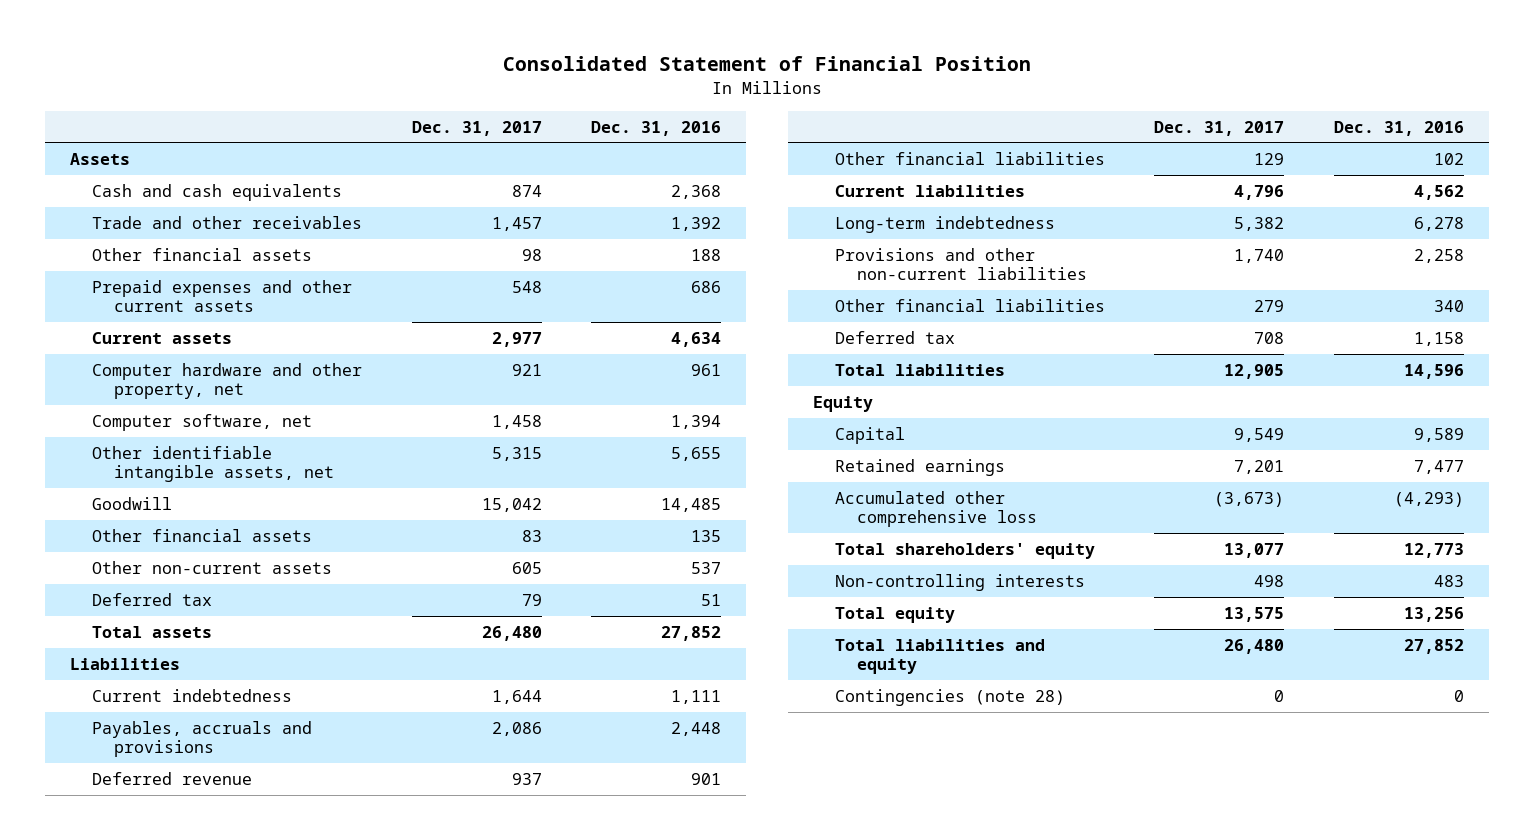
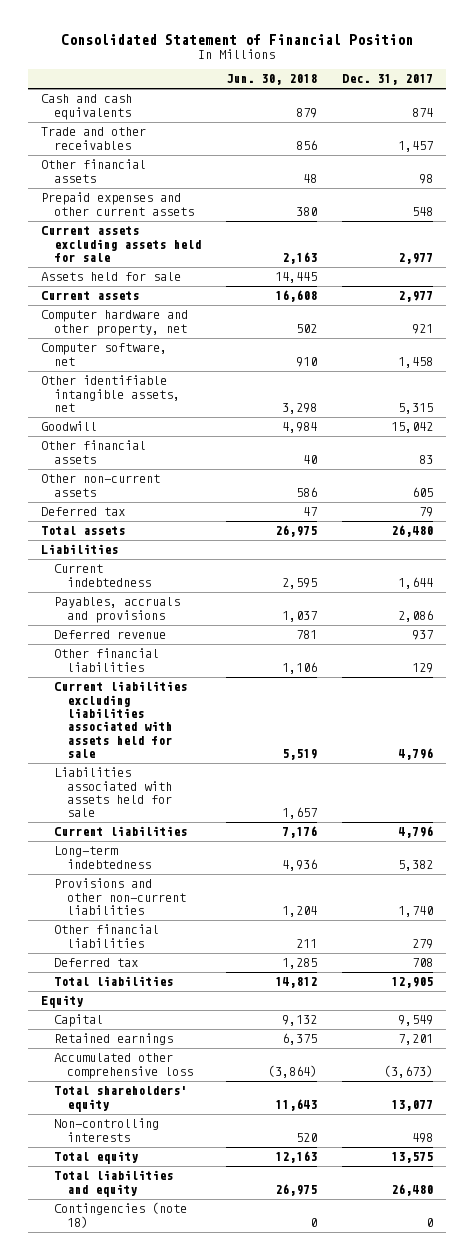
- | Dec. 31, 2017 | Dec. 31, 2016
+ | Jun. 30, 2018 | Dec. 31, 2017
- Assets
+ Current assets excluding assets held for sale | 2,163 | 2,977
+ Assets held for sale | 14,445 |
+ Current liabilities excluding liabilities associated with assets held for sale | 5,519 | 4,796
+ Liabilities associated with assets held for sale | 1,657 |
- Contingencies (note 28) | 0 | 0
+ Contingencies (note 18) | 0 | 0

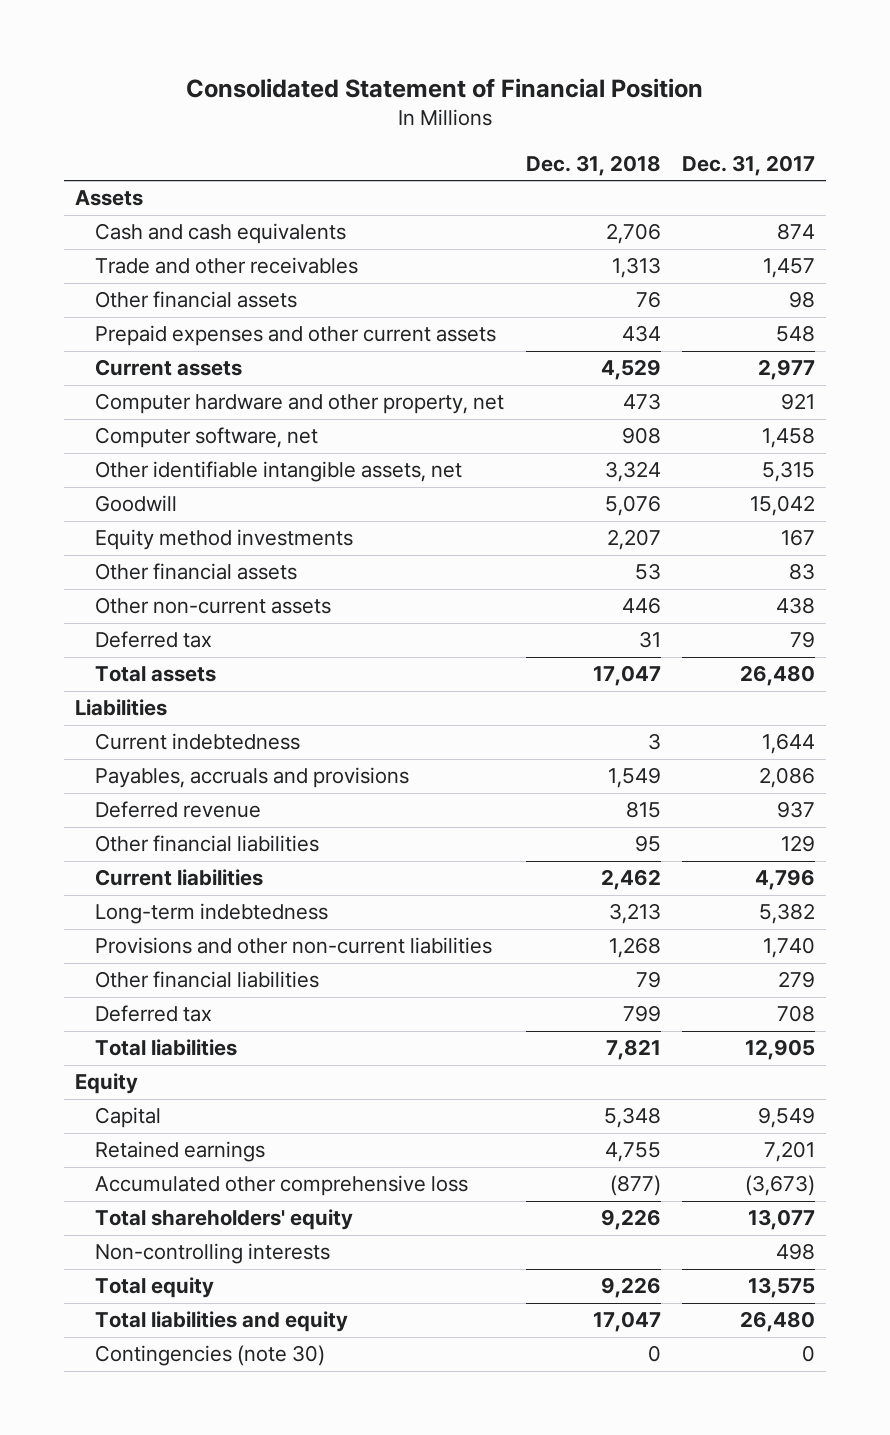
- | Jun. 30, 2018 | Dec. 31, 2017
+ | Dec. 31, 2018 | Dec. 31, 2017
+ Assets
- Current assets excluding assets held for sale | 2,163 | 2,977
- Assets held for sale | 14,445 |
+ Equity method investments | 2,207 | 167
- Other non-current assets | 586 | 605
+ Other non-current assets | 446 | 438
- Current liabilities excluding liabilities associated with assets held for sale | 5,519 | 4,796
- Liabilities associated with assets held for sale | 1,657 |
- Contingencies (note 18) | 0 | 0
+ Contingencies (note 30) | 0 | 0

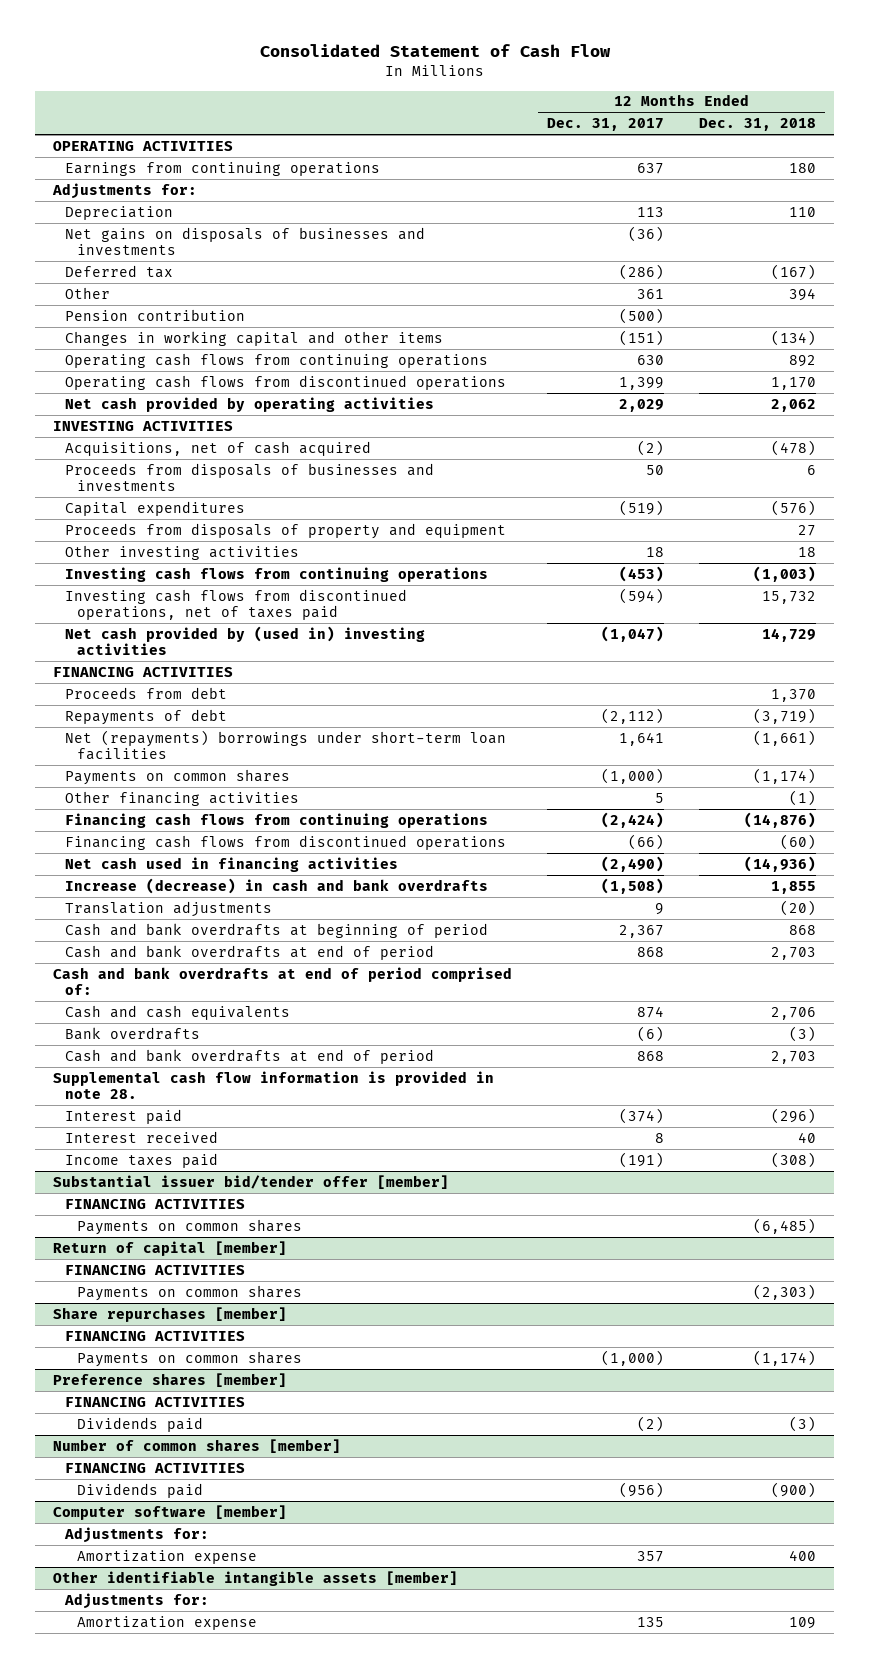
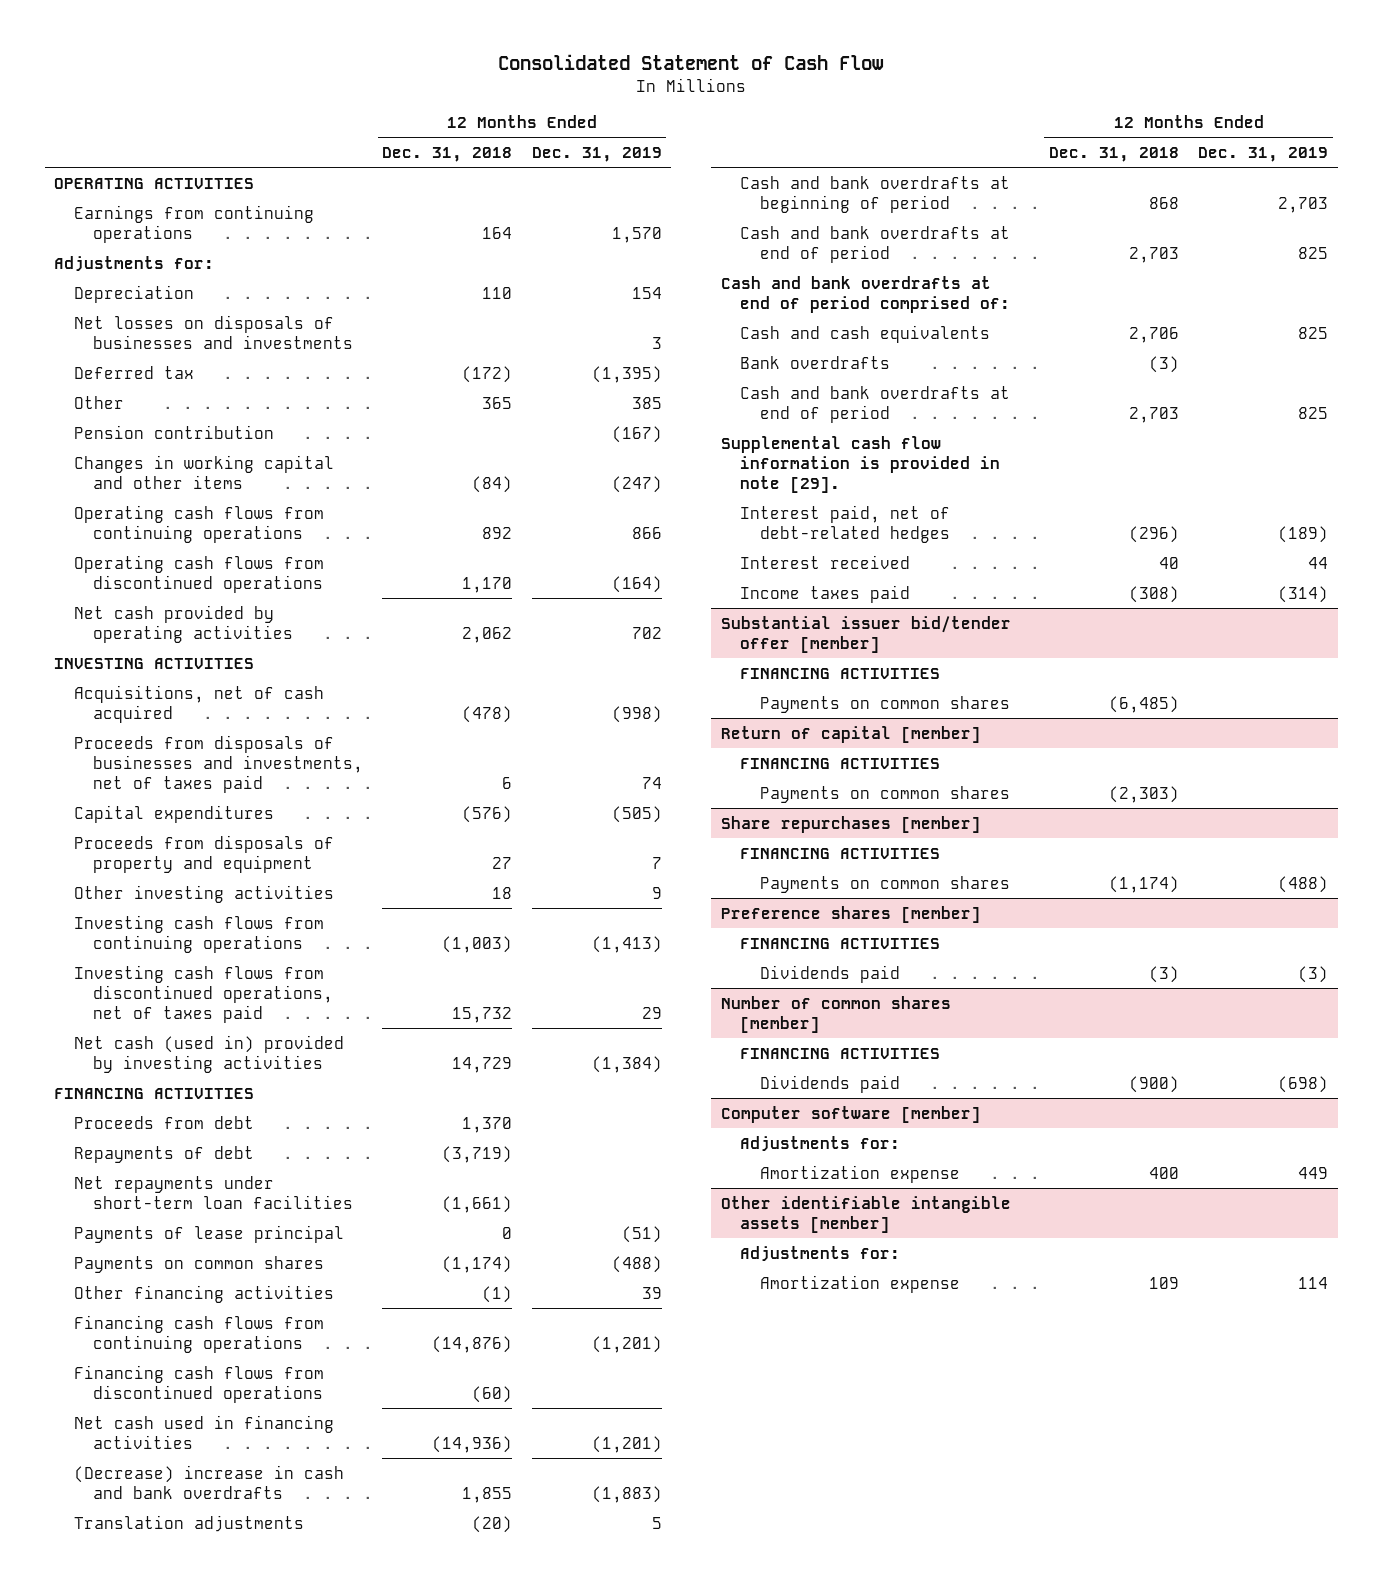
- | 12 Months Ended Dec. 31, 2017 | 12 Months Ended Dec. 31, 2018
+ | 12 Months Ended Dec. 31, 2018 | 12 Months Ended Dec. 31, 2019
- Earnings from continuing operations | 637 | 180
+ Earnings from continuing operations | 164 | 1,570
- Net gains on disposals of businesses and investments | (36) |
- Deferred tax | (286) | (167)
- Other | 361 | 394
+ Net losses on disposals of businesses and investments | | 3
+ Deferred tax | (172) | (1,395)
+ Other | 365 | 385
- Changes in working capital and other items | (151) | (134)
+ Changes in working capital and other items | (84) | (247)
- Proceeds from disposals of businesses and investments | 50 | 6
+ Proceeds from disposals of businesses and investments, net of taxes paid | 6 | 74
- Net cash provided by (used in) investing activities | (1,047) | 14,729
+ Net cash (used in) provided by investing activities | 14,729 | (1,384)
- Net (repayments) borrowings under short-term loan facilities | 1,641 | (1,661)
+ Net repayments under short-term loan facilities | (1,661) |
+ Payments of lease principal | 0 | (51)
- Increase (decrease) in cash and bank overdrafts | (1,508) | 1,855
+ (Decrease) increase in cash and bank overdrafts | 1,855 | (1,883)
- Supplemental cash flow information is provided in note 28.
- Interest paid | (374) | (296)
+ Supplemental cash flow information is provided in note [29].
+ Interest paid, net of debt-related hedges | (296) | (189)

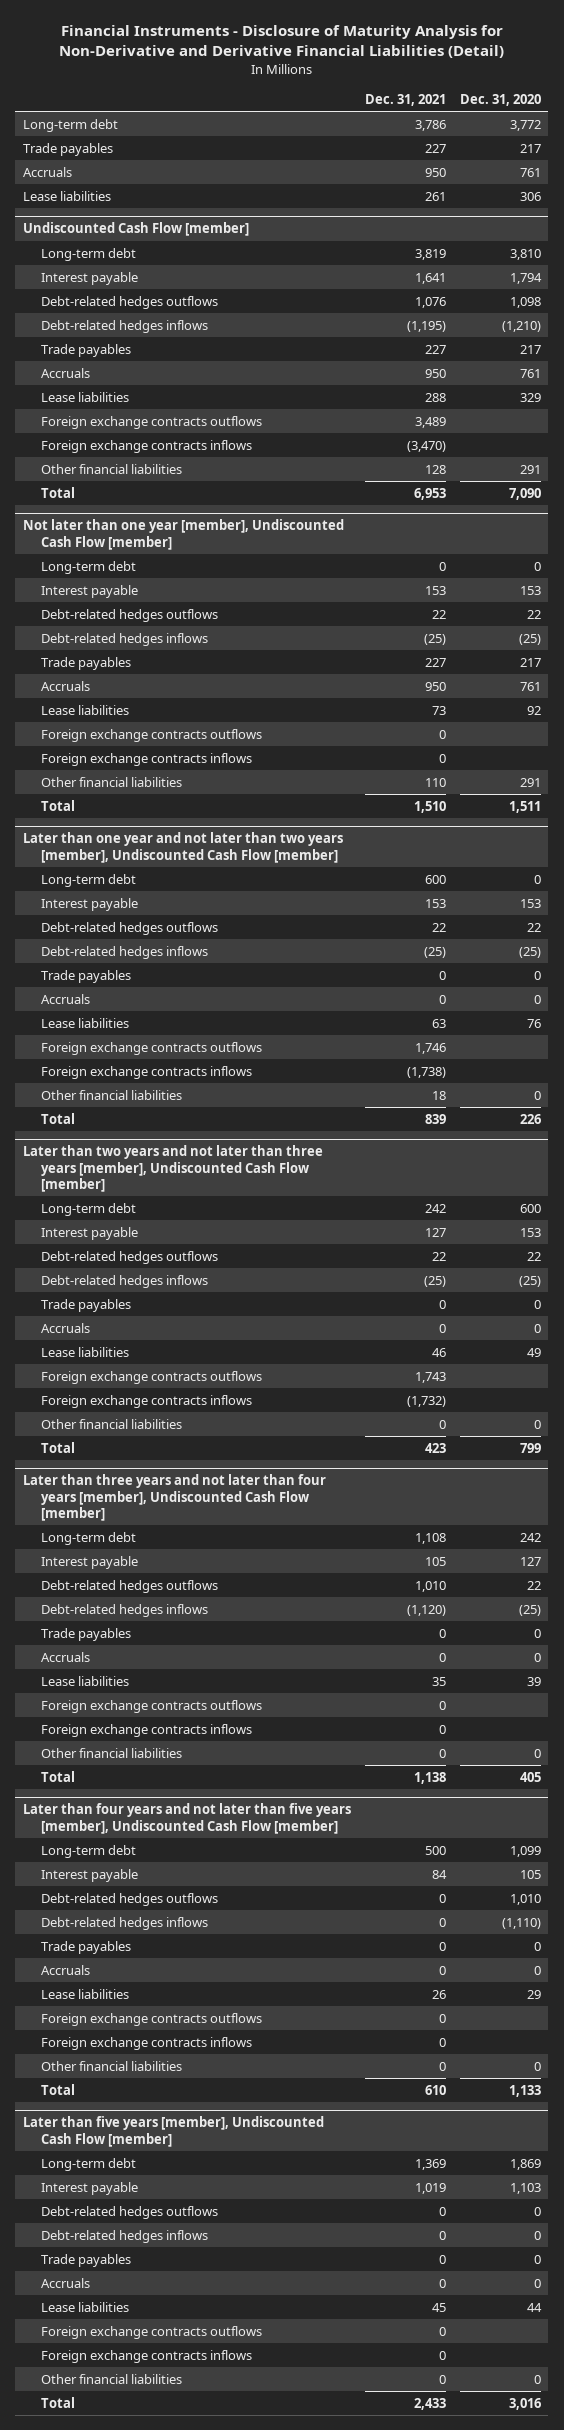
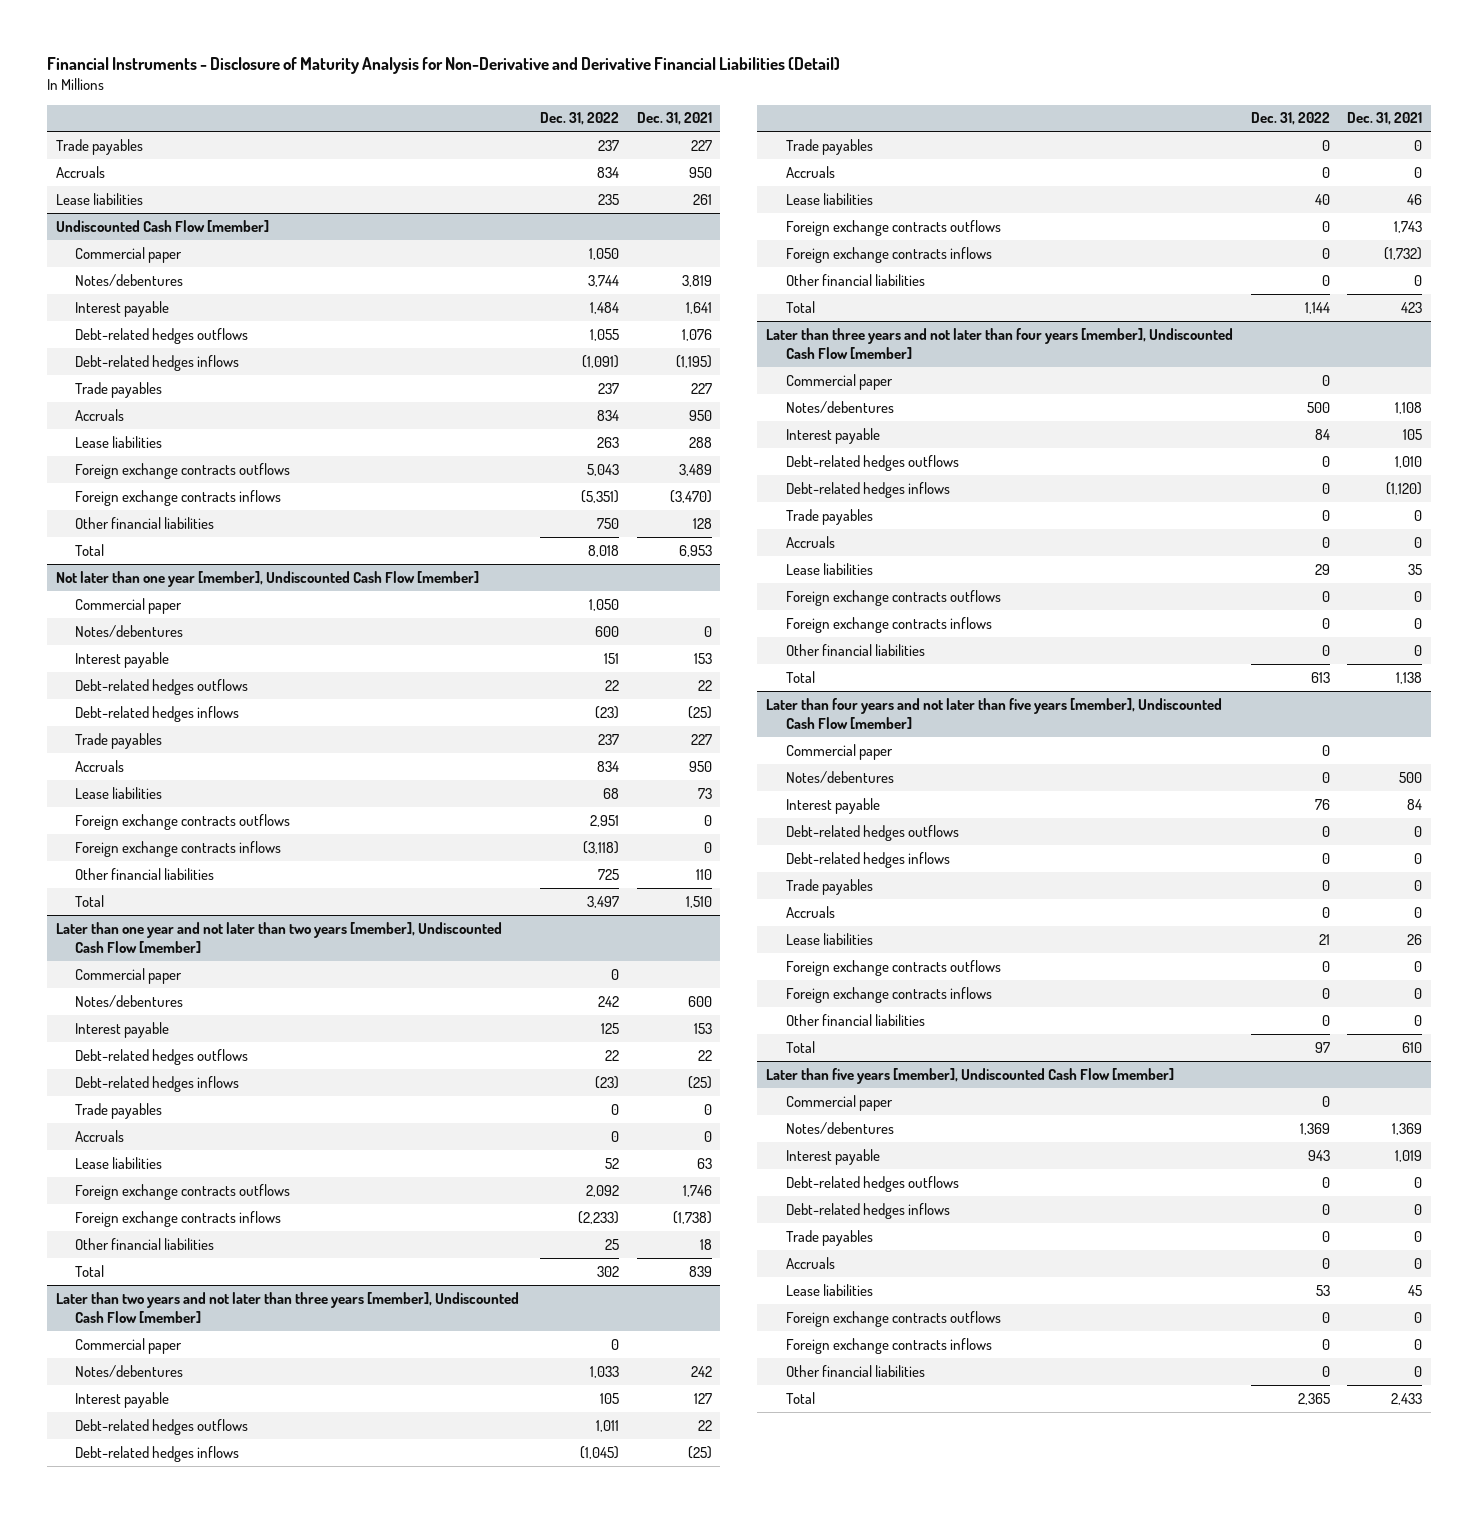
- | Dec. 31, 2021 | Dec. 31, 2020
+ | Dec. 31, 2022 | Dec. 31, 2021
- Long-term debt | 3,786 | 3,772
@ Undiscounted Cash Flow [member]
- Long-term debt | 3,819 | 3,810
+ Commercial paper | 1,050 |
+ Notes/debentures | 3,744 | 3,819
@ Not later than one year [member], Undiscounted Cash Flow [member]
- Long-term debt | 0 | 0
+ Commercial paper | 1,050 |
+ Notes/debentures | 600 | 0
@ Later than one year and not later than two years [member], Undiscounted Cash Flow [member]
- Long-term debt | 600 | 0
+ Commercial paper | 0 |
+ Notes/debentures | 242 | 600
@ Later than two years and not later than three years [member], Undiscounted Cash Flow [member]
- Long-term debt | 242 | 600
+ Commercial paper | 0 |
+ Notes/debentures | 1,033 | 242
@ Later than three years and not later than four years [member], Undiscounted Cash Flow [member]
- Long-term debt | 1,108 | 242
+ Commercial paper | 0 |
+ Notes/debentures | 500 | 1,108
@ Later than four years and not later than five years [member], Undiscounted Cash Flow [member]
- Long-term debt | 500 | 1,099
+ Commercial paper | 0 |
+ Notes/debentures | 0 | 500
@ Later than five years [member], Undiscounted Cash Flow [member]
- Long-term debt | 1,369 | 1,869
+ Commercial paper | 0 |
+ Notes/debentures | 1,369 | 1,369

